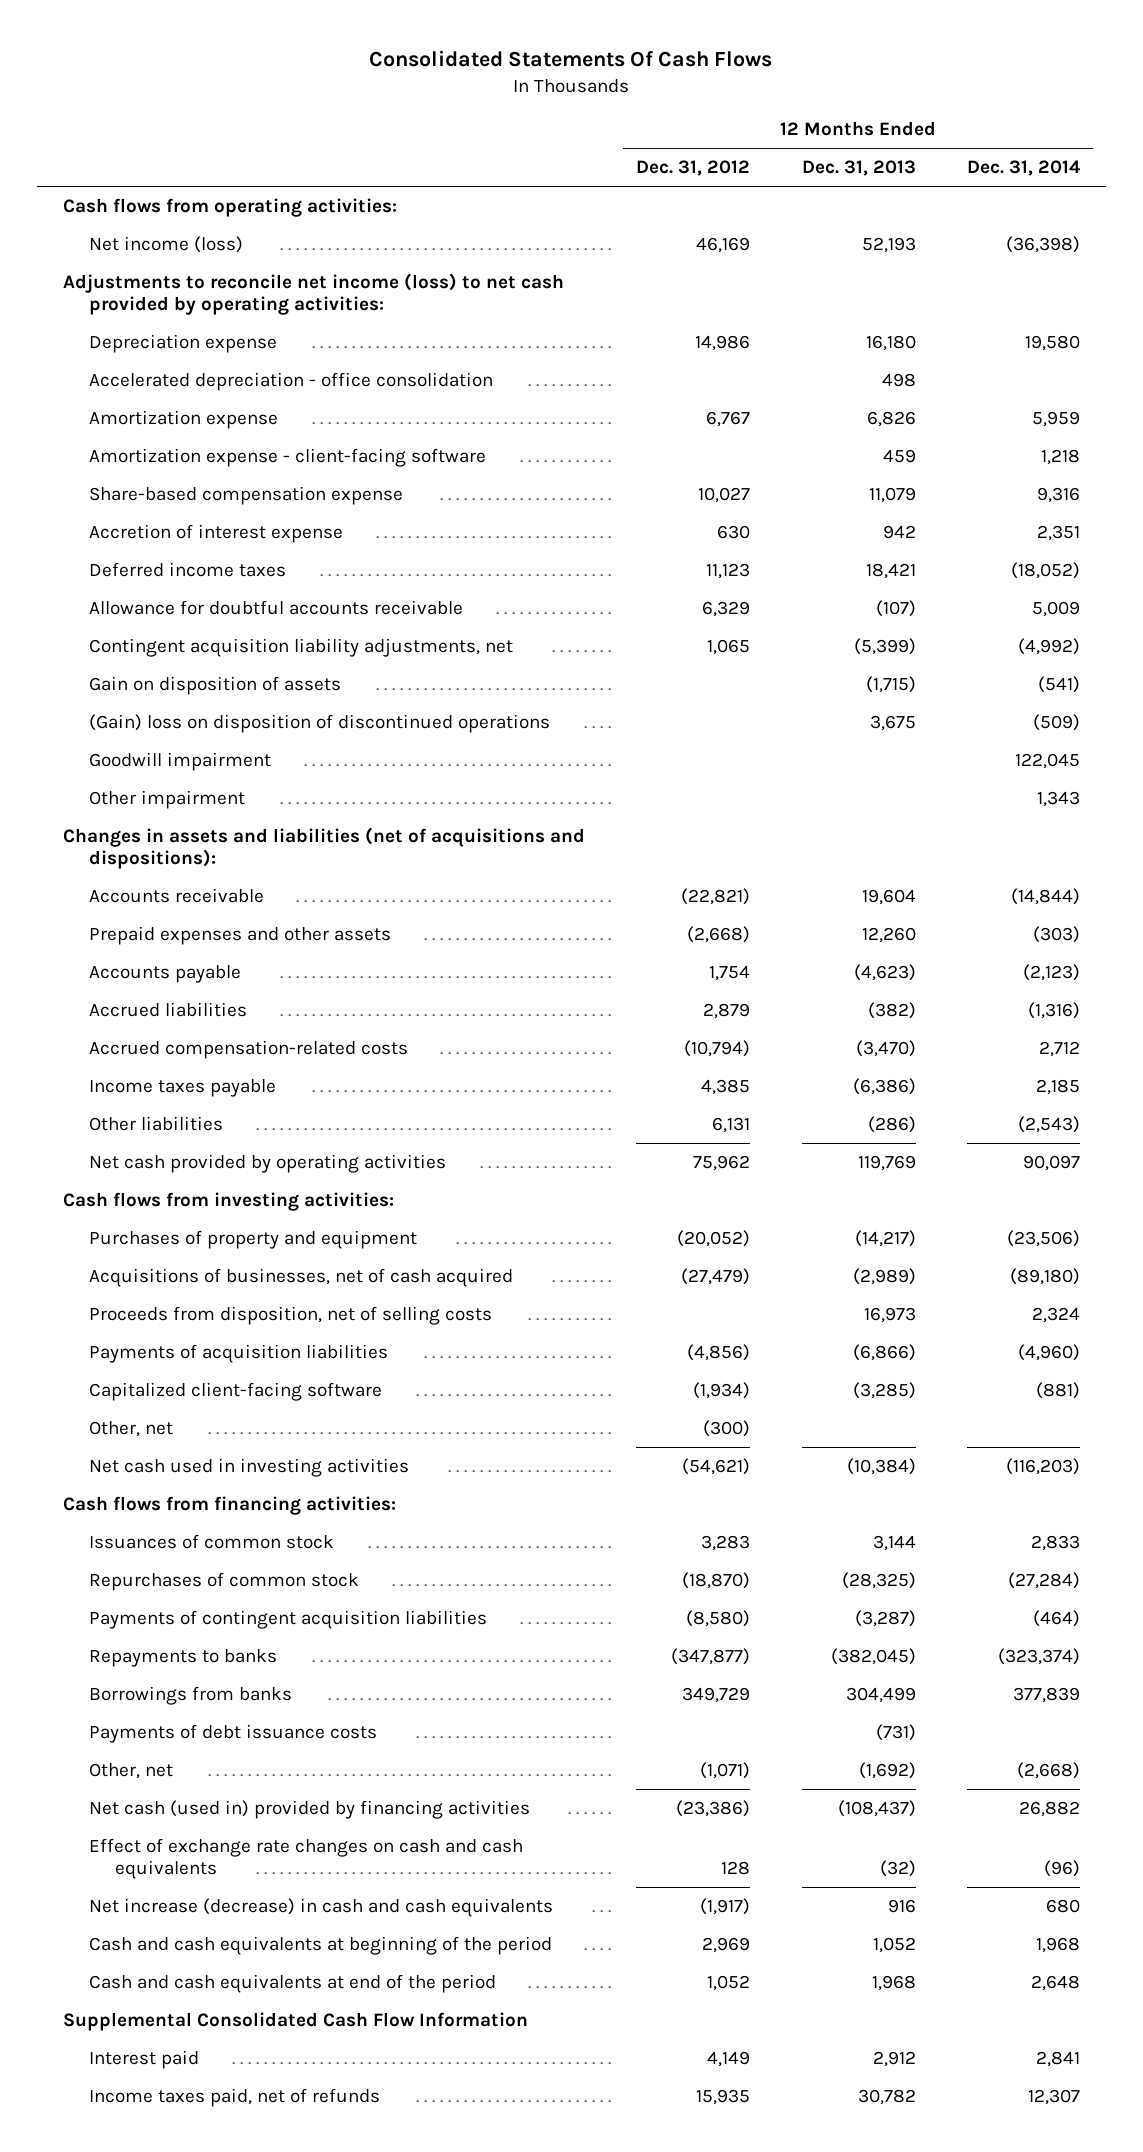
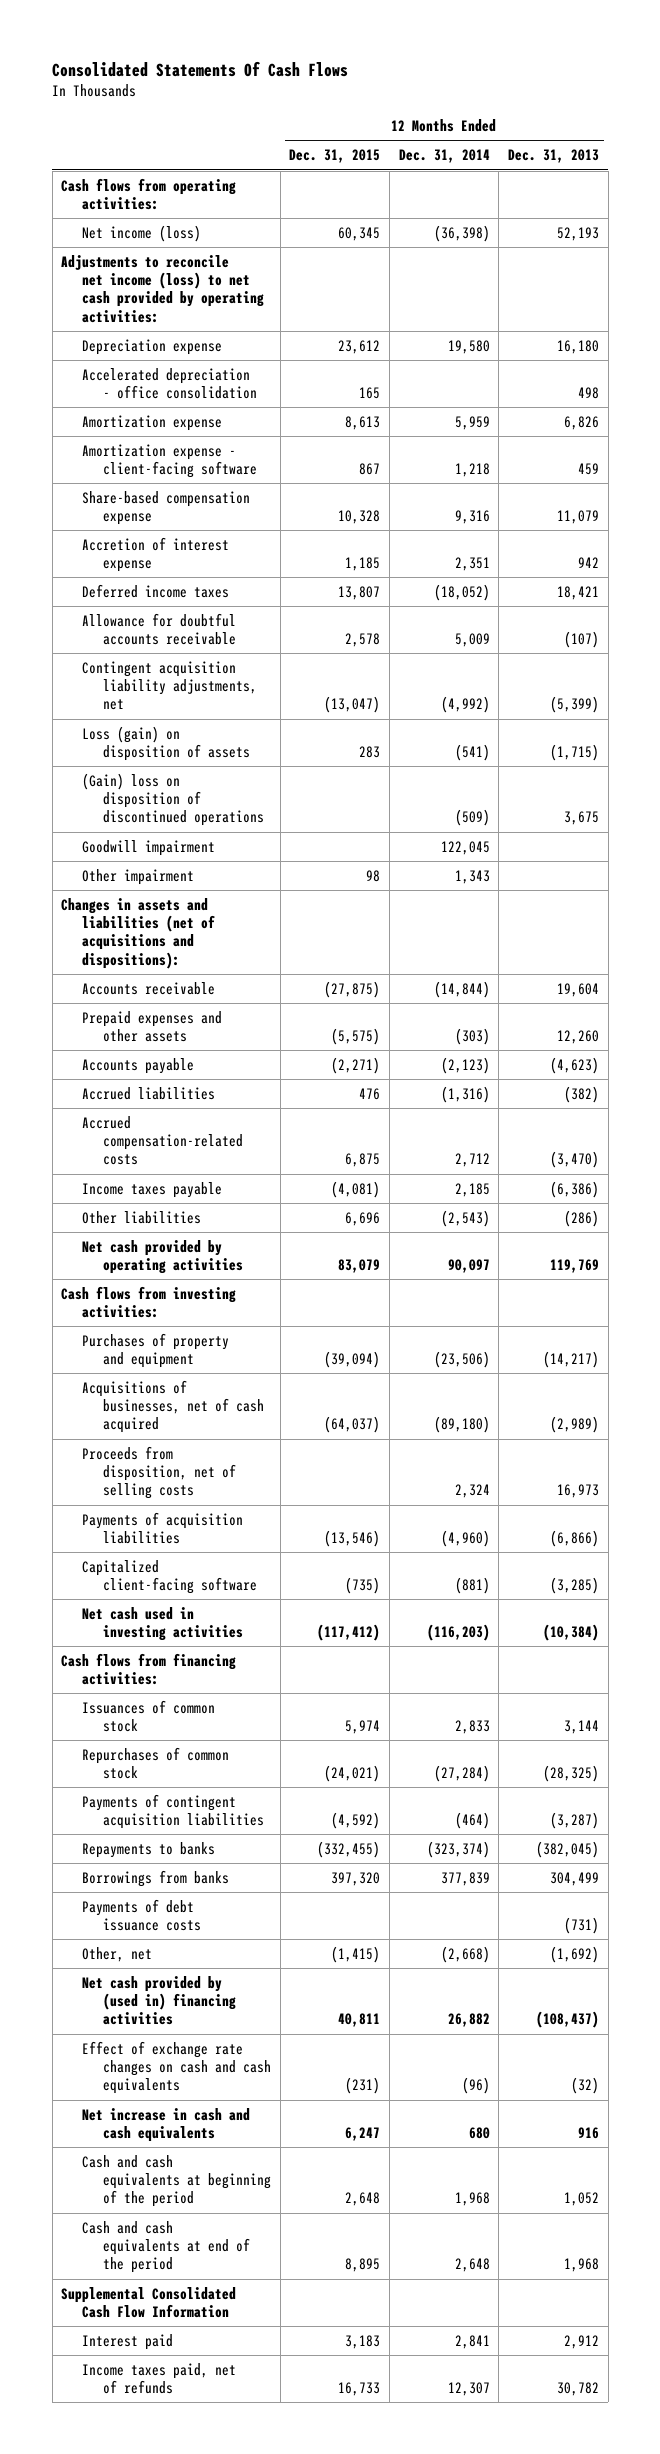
- | 12 Months Ended Dec. 31, 2012 | 12 Months Ended Dec. 31, 2013 | 12 Months Ended Dec. 31, 2014
+ | 12 Months Ended Dec. 31, 2015 | 12 Months Ended Dec. 31, 2014 | 12 Months Ended Dec. 31, 2013
- Gain on disposition of assets | | (1,715) | (541)
+ Loss (gain) on disposition of assets | 283 | (541) | (1,715)
- Other, net | (300) | |
- Net cash (used in) provided by financing activities | (23,386) | (108,437) | 26,882
+ Net cash provided by (used in) financing activities | 40,811 | 26,882 | (108,437)
- Net increase (decrease) in cash and cash equivalents | (1,917) | 916 | 680
+ Net increase in cash and cash equivalents | 6,247 | 680 | 916

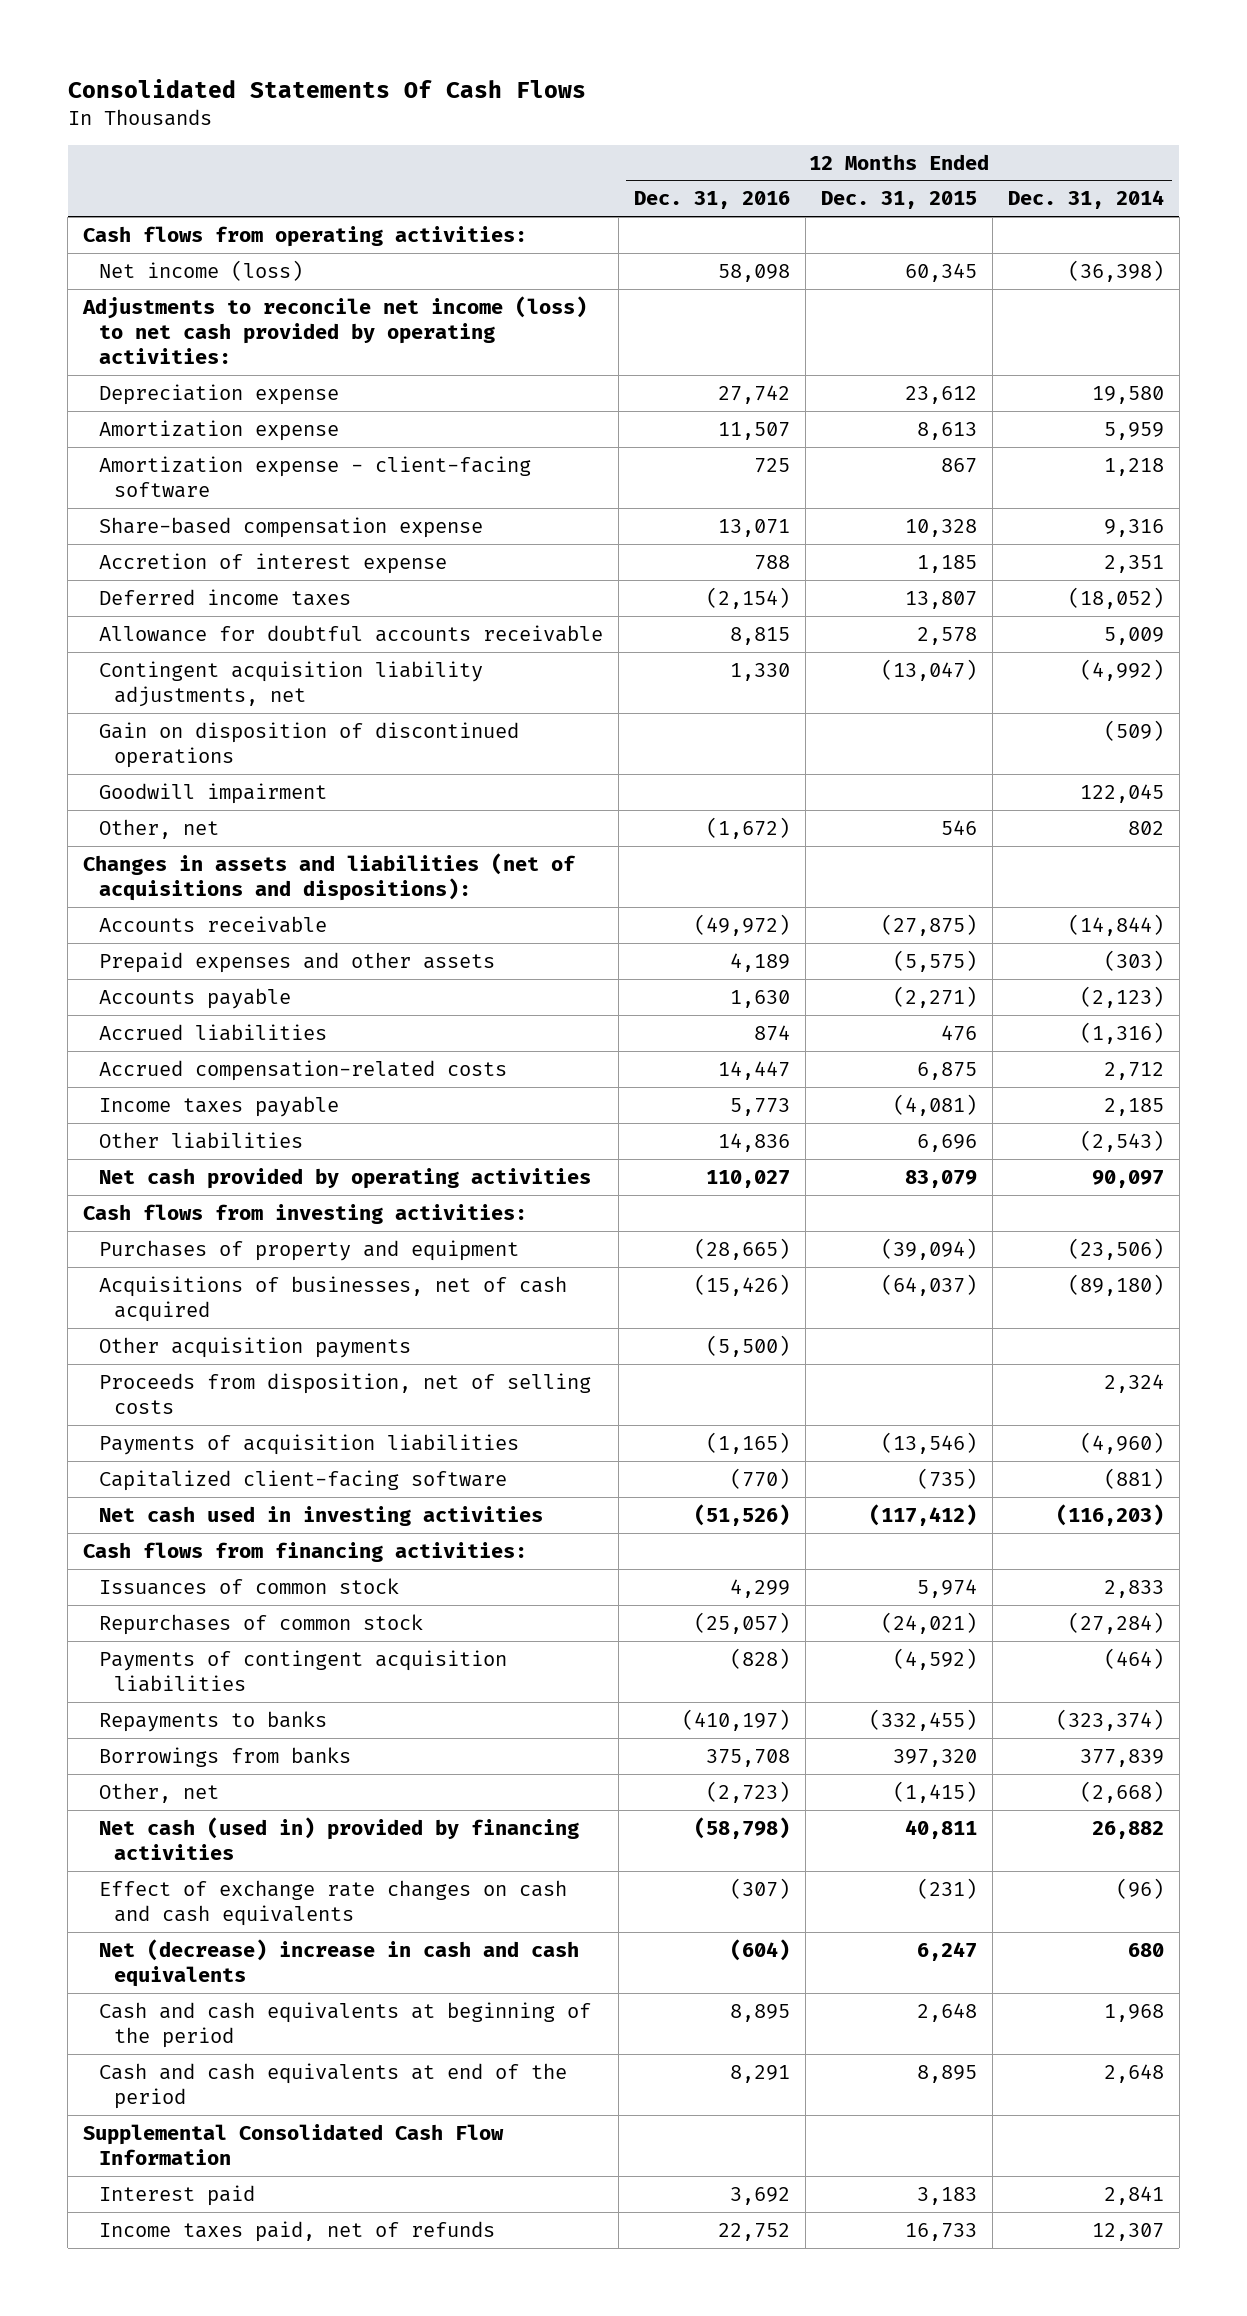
- | 12 Months Ended Dec. 31, 2015 | 12 Months Ended Dec. 31, 2014 | 12 Months Ended Dec. 31, 2013
+ | 12 Months Ended Dec. 31, 2016 | 12 Months Ended Dec. 31, 2015 | 12 Months Ended Dec. 31, 2014
- Accelerated depreciation - office consolidation | 165 | | 498
- Loss (gain) on disposition of assets | 283 | (541) | (1,715)
- (Gain) loss on disposition of discontinued operations | | (509) | 3,675
+ Gain on disposition of discontinued operations | | | (509)
- Other impairment | 98 | 1,343 |
+ Other, net | (1,672) | 546 | 802
+ Other acquisition payments | (5,500) | |
- Payments of debt issuance costs | | | (731)
- Net cash provided by (used in) financing activities | 40,811 | 26,882 | (108,437)
+ Net cash (used in) provided by financing activities | (58,798) | 40,811 | 26,882
- Net increase in cash and cash equivalents | 6,247 | 680 | 916
+ Net (decrease) increase in cash and cash equivalents | (604) | 6,247 | 680

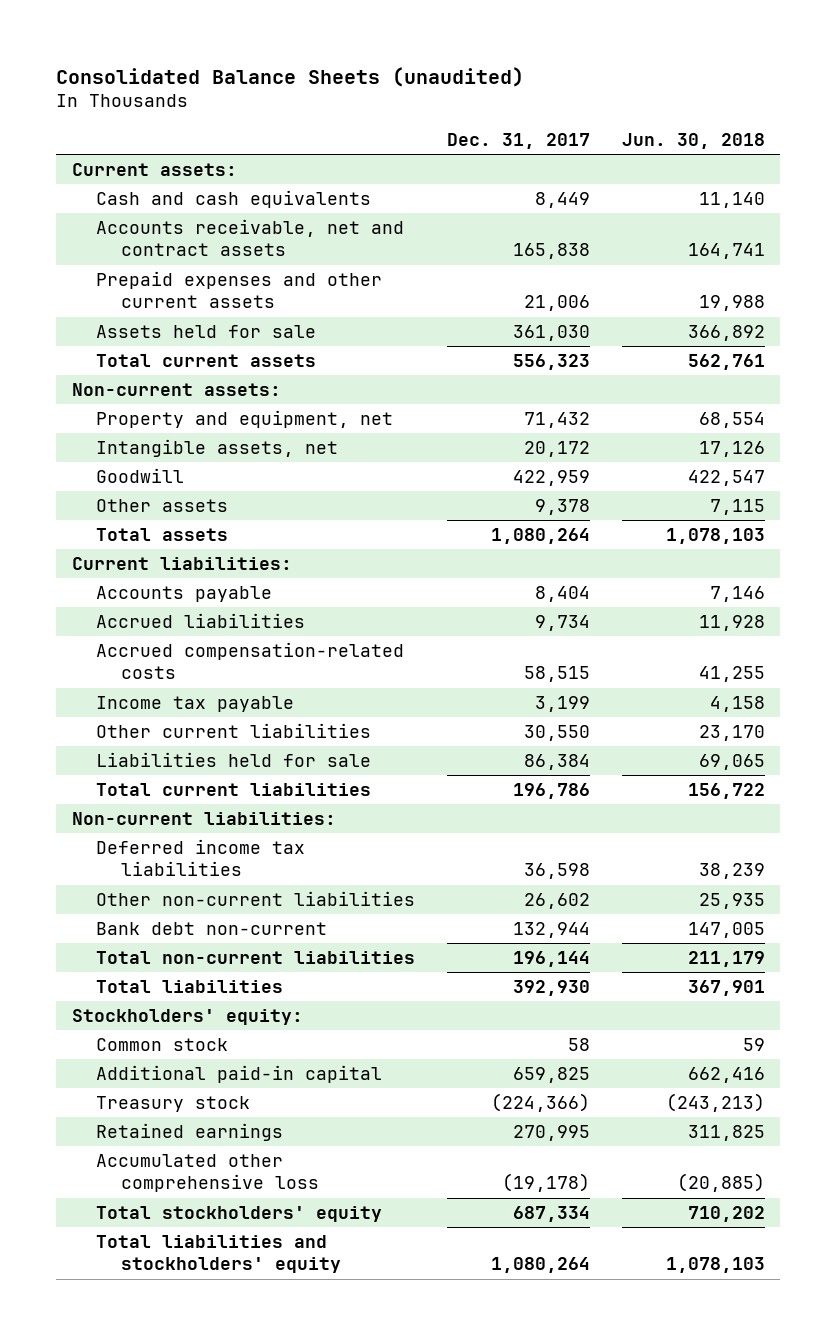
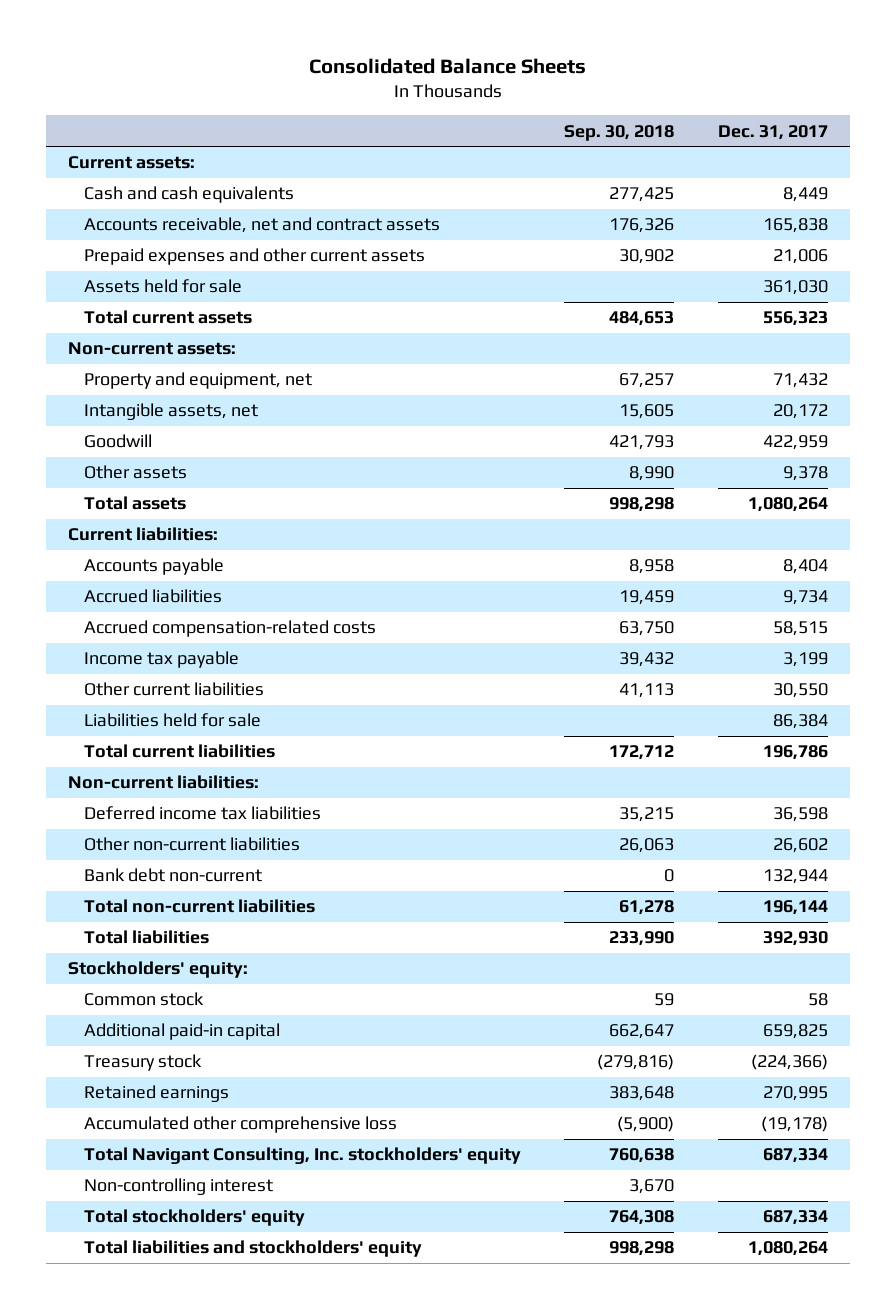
- Consolidated Balance Sheets (unaudited)
+ Consolidated Balance Sheets
- | Dec. 31, 2017 | Jun. 30, 2018
+ | Sep. 30, 2018 | Dec. 31, 2017
+ Total Navigant Consulting, Inc. stockholders' equity | 760,638 | 687,334
+ Non-controlling interest | 3,670 |

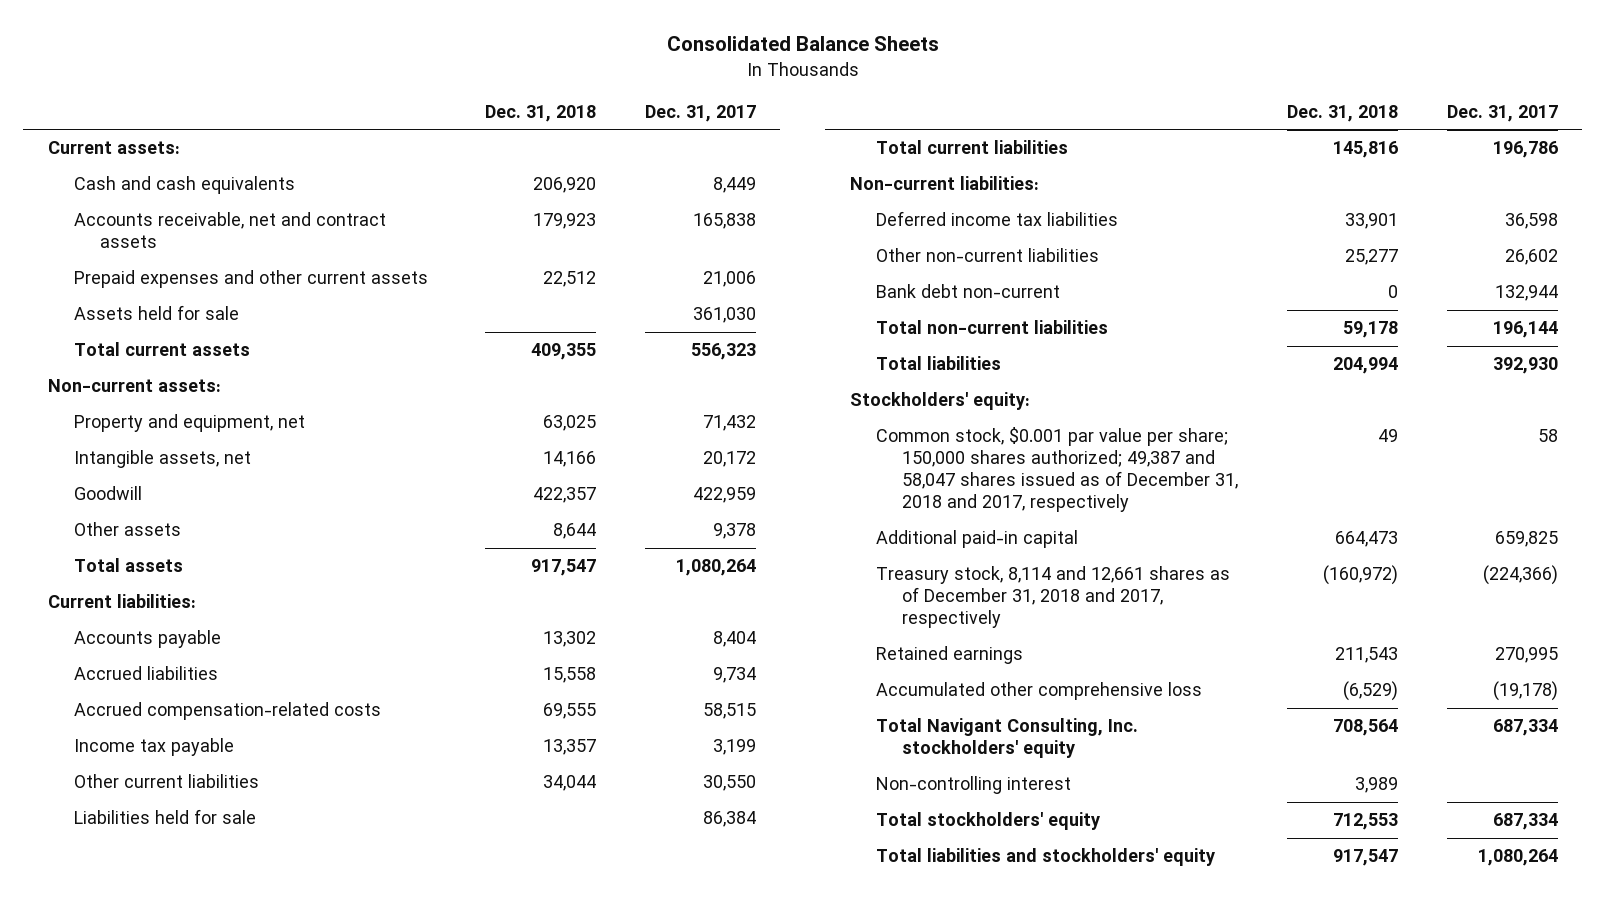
- | Sep. 30, 2018 | Dec. 31, 2017
+ | Dec. 31, 2018 | Dec. 31, 2017
- Common stock | 59 | 58
+ Common stock, $0.001 par value per share; 150,000 shares authorized; 49,387 and 58,047 shares issued as of December 31, 2018 and 2017, respectively | 49 | 58
- Treasury stock | (279,816) | (224,366)
+ Treasury stock, 8,114 and 12,661 shares as of December 31, 2018 and 2017, respectively | (160,972) | (224,366)

